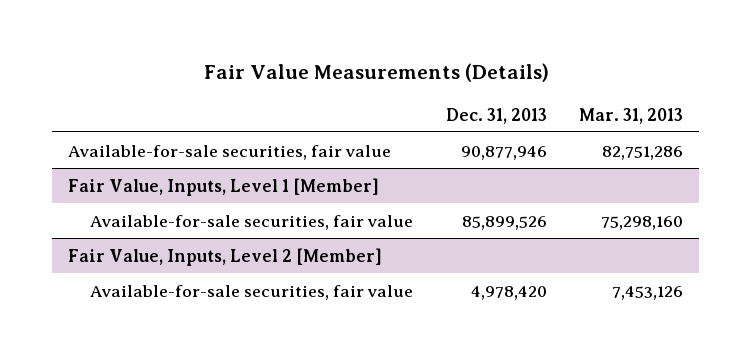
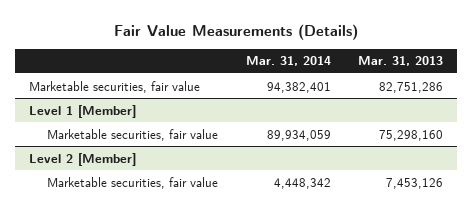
- | Dec. 31, 2013 | Mar. 31, 2013
+ | Mar. 31, 2014 | Mar. 31, 2013
- Available-for-sale securities, fair value | 90,877,946 | 82,751,286
- Fair Value, Inputs, Level 1 [Member]
- Available-for-sale securities, fair value | 85,899,526 | 75,298,160
- Fair Value, Inputs, Level 2 [Member]
- Available-for-sale securities, fair value | 4,978,420 | 7,453,126
+ Marketable securities, fair value | 94,382,401 | 82,751,286
+ Level 1 [Member]
+ Marketable securities, fair value | 89,934,059 | 75,298,160
+ Level 2 [Member]
+ Marketable securities, fair value | 4,448,342 | 7,453,126

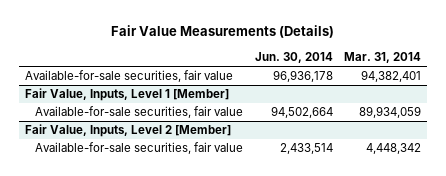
- | Mar. 31, 2014 | Mar. 31, 2013
+ | Jun. 30, 2014 | Mar. 31, 2014
- Marketable securities, fair value | 94,382,401 | 82,751,286
- Level 1 [Member]
- Marketable securities, fair value | 89,934,059 | 75,298,160
- Level 2 [Member]
- Marketable securities, fair value | 4,448,342 | 7,453,126
+ Available-for-sale securities, fair value | 96,936,178 | 94,382,401
+ Fair Value, Inputs, Level 1 [Member]
+ Available-for-sale securities, fair value | 94,502,664 | 89,934,059
+ Fair Value, Inputs, Level 2 [Member]
+ Available-for-sale securities, fair value | 2,433,514 | 4,448,342

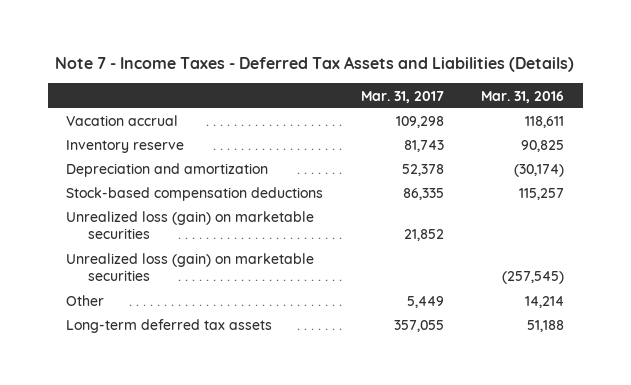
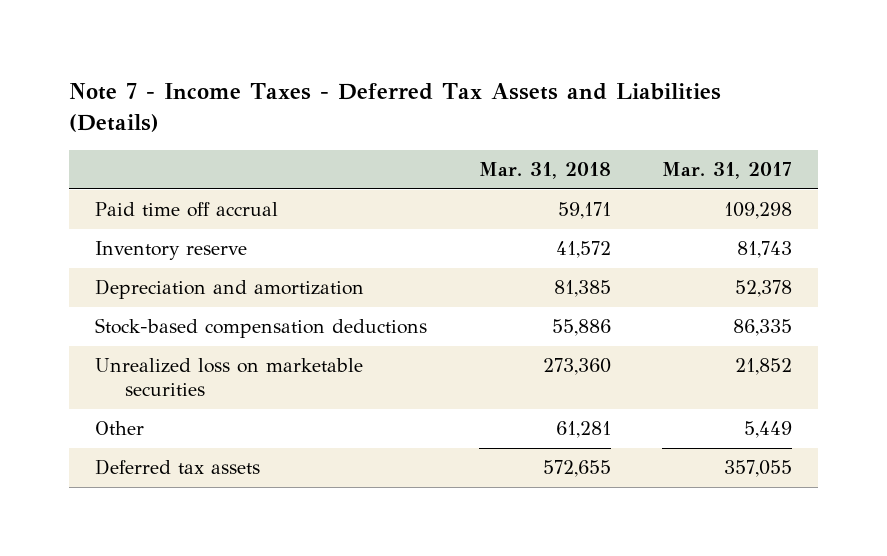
- | Mar. 31, 2017 | Mar. 31, 2016
+ | Mar. 31, 2018 | Mar. 31, 2017
- Vacation accrual | 109,298 | 118,611
+ Paid time off accrual | 59,171 | 109,298
- Unrealized loss (gain) on marketable securities | 21,852 |
- Unrealized loss (gain) on marketable securities | | (257,545)
+ Unrealized loss on marketable securities | 273,360 | 21,852
- Long-term deferred tax assets | 357,055 | 51,188
+ Deferred tax assets | 572,655 | 357,055

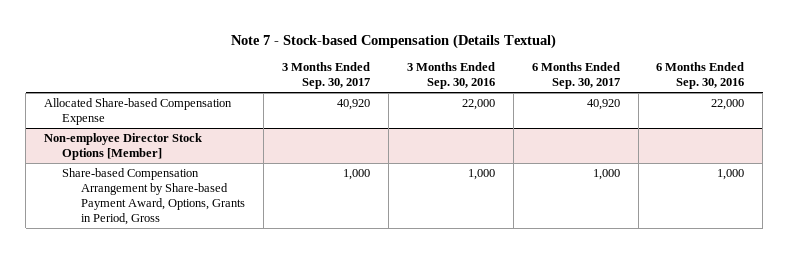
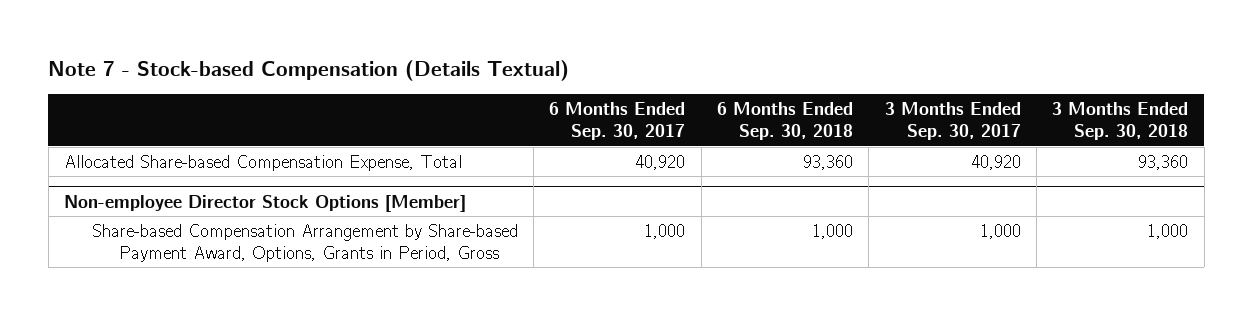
- | 3 Months Ended Sep. 30, 2017 | 3 Months Ended Sep. 30, 2016 | 6 Months Ended Sep. 30, 2017 | 6 Months Ended Sep. 30, 2016
+ | 6 Months Ended Sep. 30, 2017 | 6 Months Ended Sep. 30, 2018 | 3 Months Ended Sep. 30, 2017 | 3 Months Ended Sep. 30, 2018
- Allocated Share-based Compensation Expense | 40,920 | 22,000 | 40,920 | 22,000
+ Allocated Share-based Compensation Expense, Total | 40,920 | 93,360 | 40,920 | 93,360

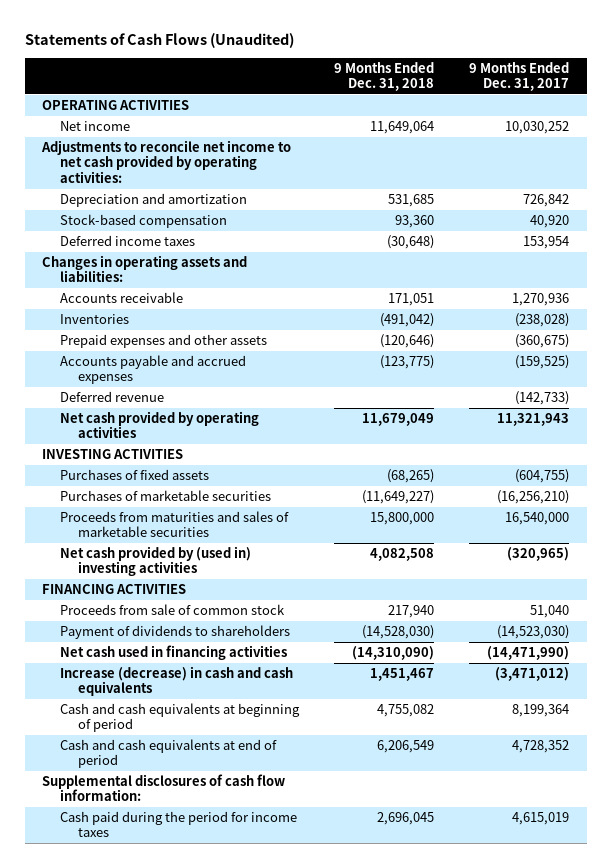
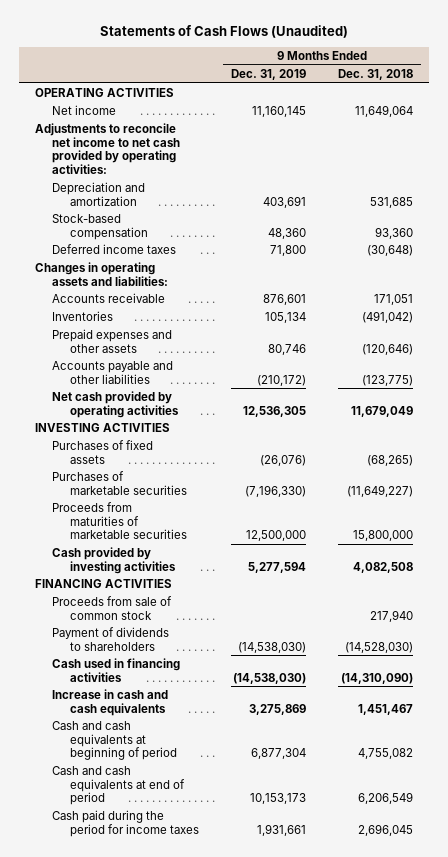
- | 9 Months Ended Dec. 31, 2018 | 9 Months Ended Dec. 31, 2017
+ | 9 Months Ended Dec. 31, 2019 | 9 Months Ended Dec. 31, 2018
- Accounts payable and accrued expenses | (123,775) | (159,525)
- Deferred revenue | | (142,733)
+ Accounts payable and other liabilities | (210,172) | (123,775)
- Proceeds from maturities and sales of marketable securities | 15,800,000 | 16,540,000
- Net cash provided by (used in) investing activities | 4,082,508 | (320,965)
+ Proceeds from maturities of marketable securities | 12,500,000 | 15,800,000
+ Cash provided by investing activities | 5,277,594 | 4,082,508
- Net cash used in financing activities | (14,310,090) | (14,471,990)
- Increase (decrease) in cash and cash equivalents | 1,451,467 | (3,471,012)
+ Cash used in financing activities | (14,538,030) | (14,310,090)
+ Increase in cash and cash equivalents | 3,275,869 | 1,451,467
- Supplemental disclosures of cash flow information:

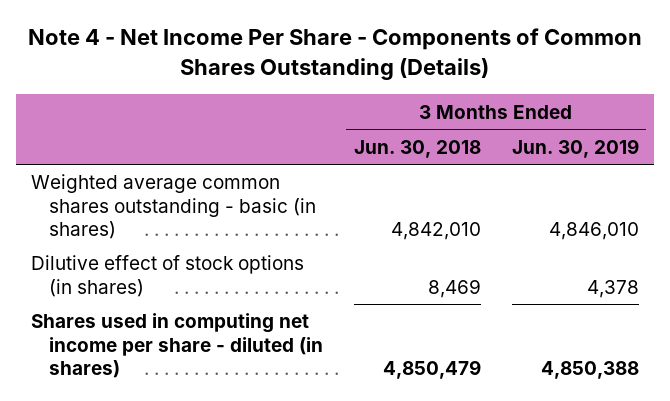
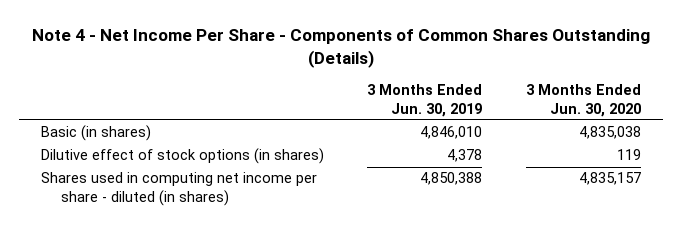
- | 3 Months Ended Jun. 30, 2018 | 3 Months Ended Jun. 30, 2019
+ | 3 Months Ended Jun. 30, 2019 | 3 Months Ended Jun. 30, 2020
- Weighted average common shares outstanding - basic (in shares) | 4,842,010 | 4,846,010
+ Basic (in shares) | 4,846,010 | 4,835,038

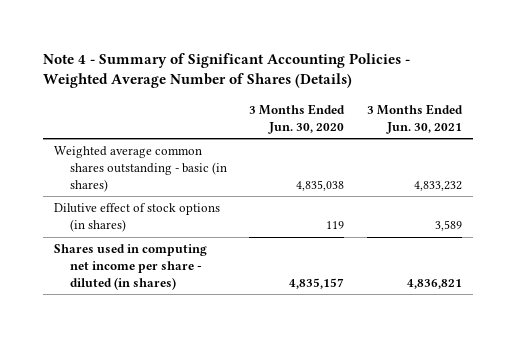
- Note 4 - Net Income Per Share - Components of Common Shares Outstanding (Details)
+ Note 4 - Summary of Significant Accounting Policies - Weighted Average Number of Shares (Details)
- | 3 Months Ended Jun. 30, 2019 | 3 Months Ended Jun. 30, 2020
+ | 3 Months Ended Jun. 30, 2020 | 3 Months Ended Jun. 30, 2021
- Basic (in shares) | 4,846,010 | 4,835,038
+ Weighted average common shares outstanding - basic (in shares) | 4,835,038 | 4,833,232

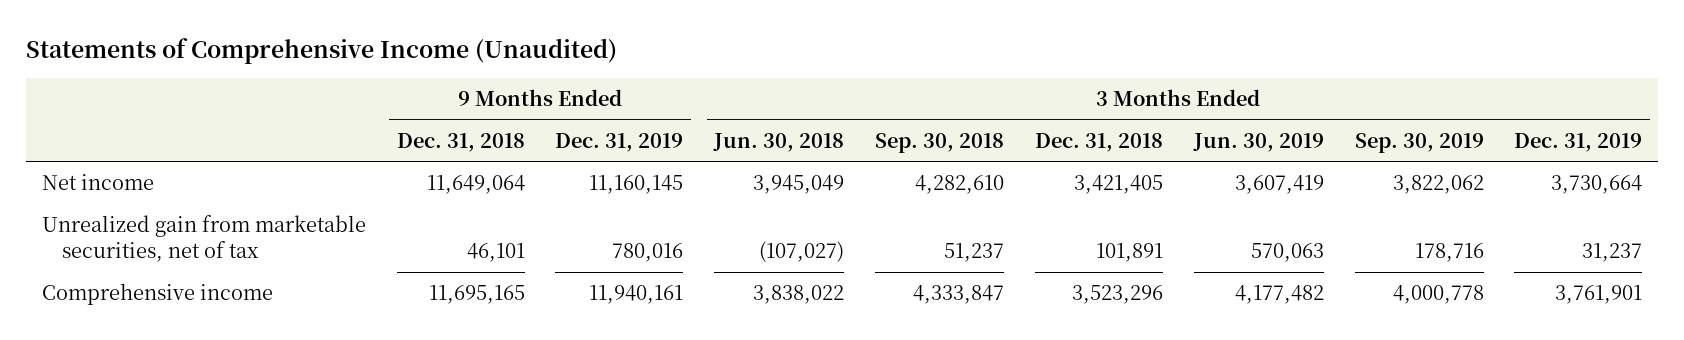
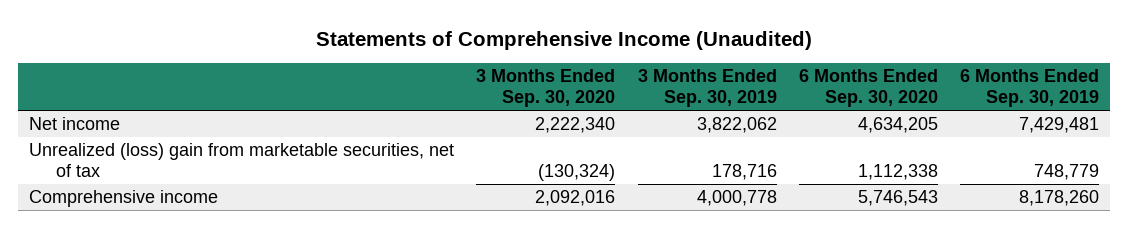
- | 9 Months Ended Dec. 31, 2018 | 9 Months Ended Dec. 31, 2019 | 3 Months Ended Jun. 30, 2018 | 3 Months Ended Sep. 30, 2018 | 3 Months Ended Dec. 31, 2018 | 3 Months Ended Jun. 30, 2019 | 3 Months Ended Sep. 30, 2019 | 3 Months Ended Dec. 31, 2019
+ | 3 Months Ended Sep. 30, 2020 | 3 Months Ended Sep. 30, 2019 | 6 Months Ended Sep. 30, 2020 | 6 Months Ended Sep. 30, 2019
- Unrealized gain from marketable securities, net of tax | 46,101 | 780,016 | (107,027) | 51,237 | 101,891 | 570,063 | 178,716 | 31,237
+ Unrealized (loss) gain from marketable securities, net of tax | (130,324) | 178,716 | 1,112,338 | 748,779

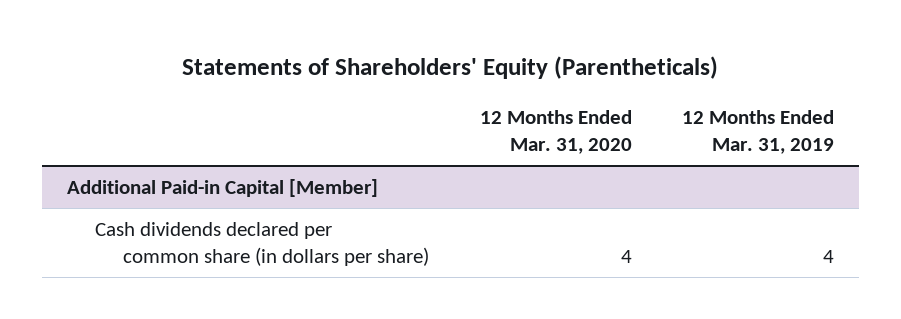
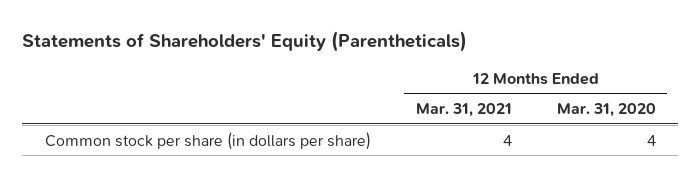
- | 12 Months Ended Mar. 31, 2020 | 12 Months Ended Mar. 31, 2019
+ | 12 Months Ended Mar. 31, 2021 | 12 Months Ended Mar. 31, 2020
- Additional Paid-in Capital [Member]
- Cash dividends declared per common share (in dollars per share) | 4 | 4
+ Common stock per share (in dollars per share) | 4 | 4

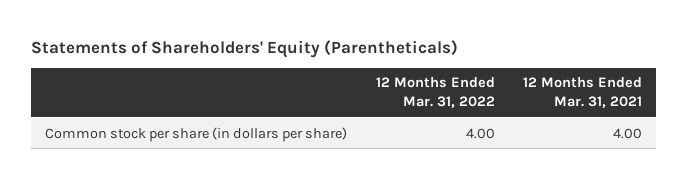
- | 12 Months Ended Mar. 31, 2021 | 12 Months Ended Mar. 31, 2020
+ | 12 Months Ended Mar. 31, 2022 | 12 Months Ended Mar. 31, 2021
- Common stock per share (in dollars per share) | 4 | 4
+ Common stock per share (in dollars per share) | 4.00 | 4.00

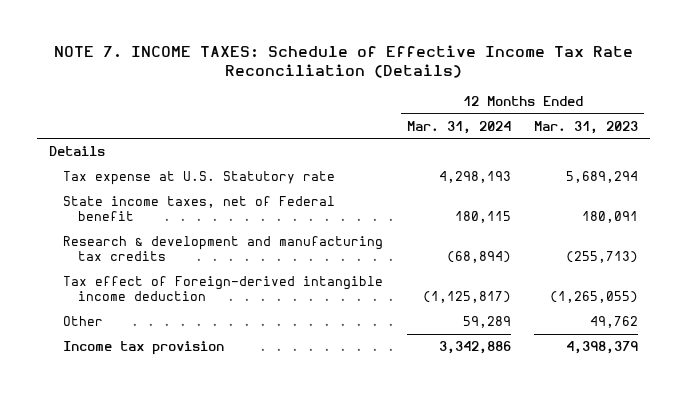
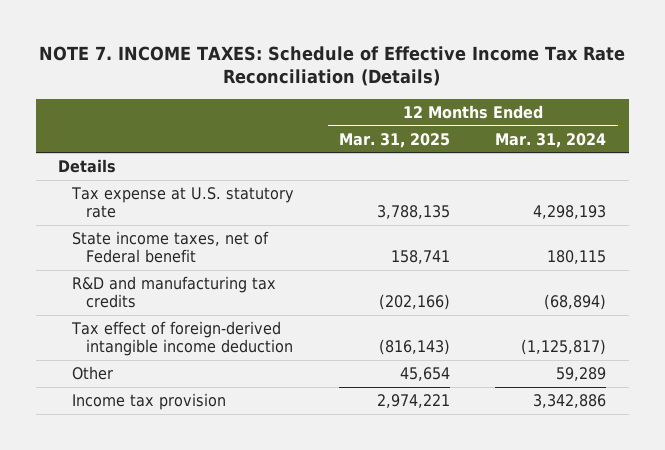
- | 12 Months Ended Mar. 31, 2024 | 12 Months Ended Mar. 31, 2023
+ | 12 Months Ended Mar. 31, 2025 | 12 Months Ended Mar. 31, 2024
- Tax expense at U.S. Statutory rate | 4,298,193 | 5,689,294
+ Tax expense at U.S. statutory rate | 3,788,135 | 4,298,193
- Research & development and manufacturing tax credits | (68,894) | (255,713)
- Tax effect of Foreign-derived intangible income deduction | (1,125,817) | (1,265,055)
+ R&D and manufacturing tax credits | (202,166) | (68,894)
+ Tax effect of foreign-derived intangible income deduction | (816,143) | (1,125,817)

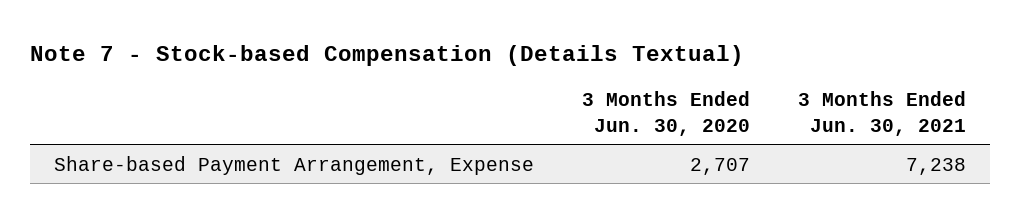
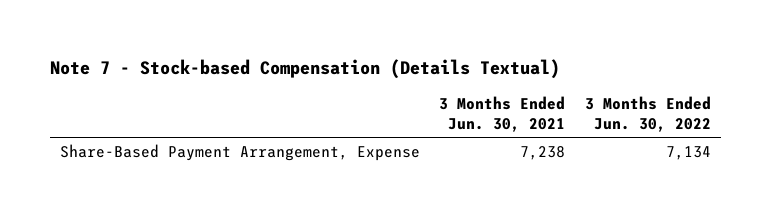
- | 3 Months Ended Jun. 30, 2020 | 3 Months Ended Jun. 30, 2021
+ | 3 Months Ended Jun. 30, 2021 | 3 Months Ended Jun. 30, 2022
- Share-based Payment Arrangement, Expense | 2,707 | 7,238
+ Share-Based Payment Arrangement, Expense | 7,238 | 7,134

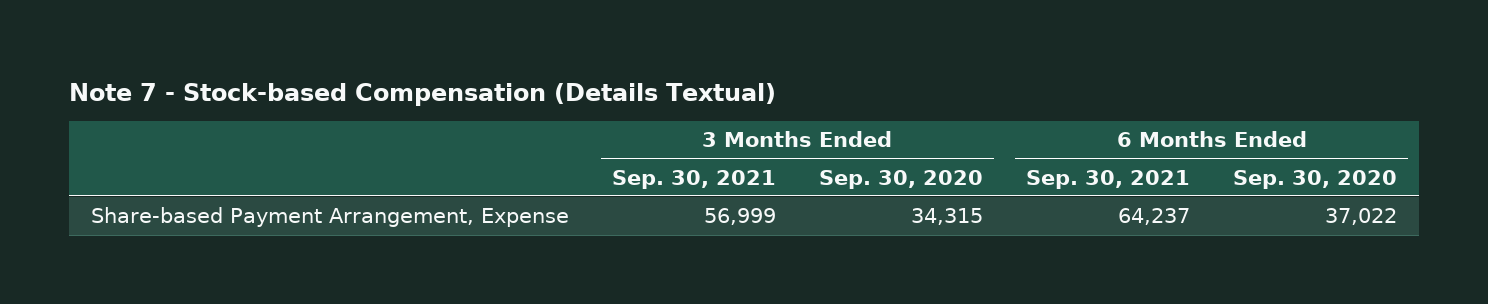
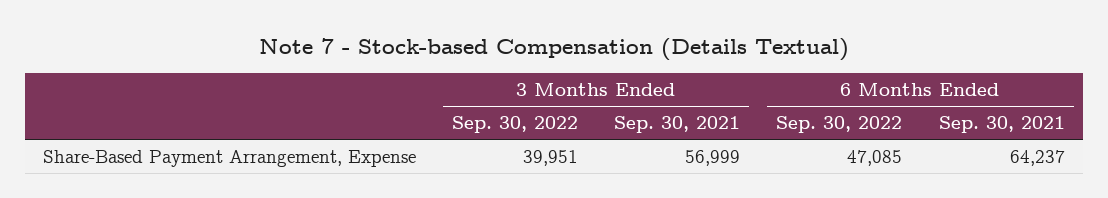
- | 3 Months Ended Sep. 30, 2021 | 3 Months Ended Sep. 30, 2020 | 6 Months Ended Sep. 30, 2021 | 6 Months Ended Sep. 30, 2020
+ | 3 Months Ended Sep. 30, 2022 | 3 Months Ended Sep. 30, 2021 | 6 Months Ended Sep. 30, 2022 | 6 Months Ended Sep. 30, 2021
- Share-based Payment Arrangement, Expense | 56,999 | 34,315 | 64,237 | 37,022
+ Share-Based Payment Arrangement, Expense | 39,951 | 56,999 | 47,085 | 64,237

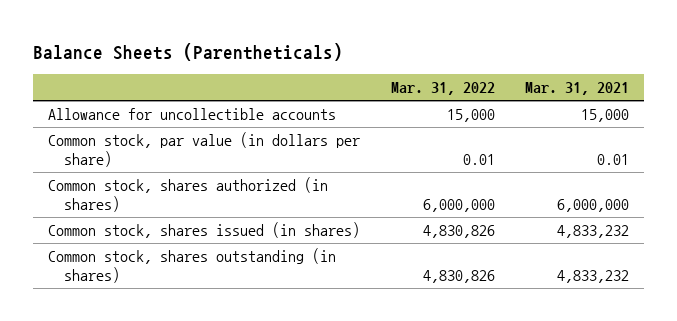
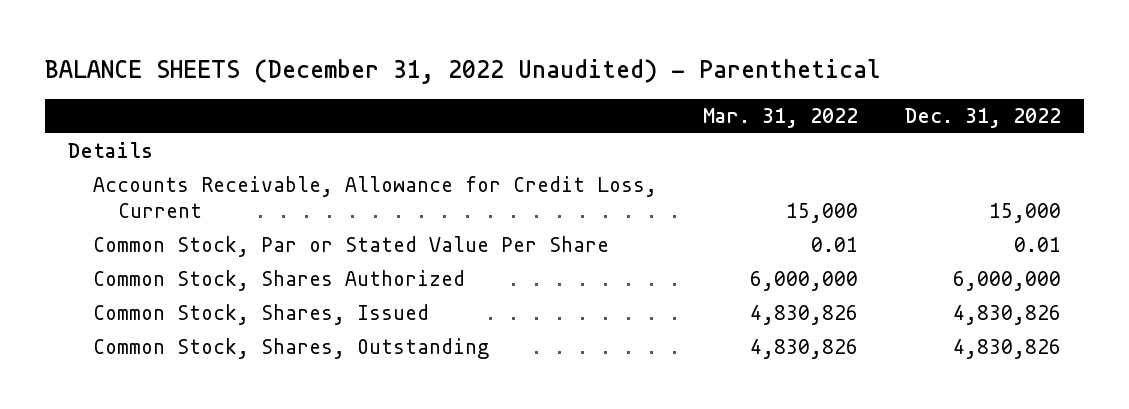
- Balance Sheets (Parentheticals)
+ BALANCE SHEETS (December 31, 2022 Unaudited) - Parenthetical
- | Mar. 31, 2022 | Mar. 31, 2021
+ | Mar. 31, 2022 | Dec. 31, 2022
- Allowance for uncollectible accounts | 15,000 | 15,000
- Common stock, par value (in dollars per share) | 0.01 | 0.01
- Common stock, shares authorized (in shares) | 6,000,000 | 6,000,000
- Common stock, shares issued (in shares) | 4,830,826 | 4,833,232
- Common stock, shares outstanding (in shares) | 4,830,826 | 4,833,232
+ Details
+ Accounts Receivable, Allowance for Credit Loss, Current | 15,000 | 15,000
+ Common Stock, Par or Stated Value Per Share | 0.01 | 0.01
+ Common Stock, Shares Authorized | 6,000,000 | 6,000,000
+ Common Stock, Shares, Issued | 4,830,826 | 4,830,826
+ Common Stock, Shares, Outstanding | 4,830,826 | 4,830,826

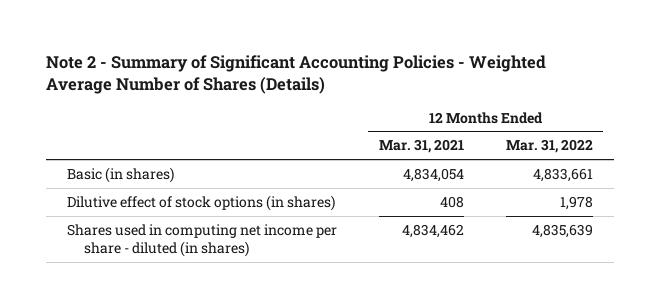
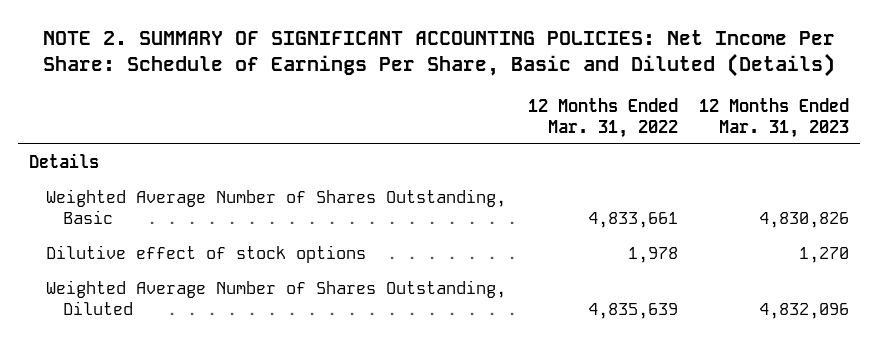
- Note 2 - Summary of Significant Accounting Policies - Weighted Average Number of Shares (Details)
+ NOTE 2. SUMMARY OF SIGNIFICANT ACCOUNTING POLICIES: Net Income Per Share: Schedule of Earnings Per Share, Basic and Diluted (Details)
- | 12 Months Ended Mar. 31, 2021 | 12 Months Ended Mar. 31, 2022
+ | 12 Months Ended Mar. 31, 2022 | 12 Months Ended Mar. 31, 2023
- Basic (in shares) | 4,834,054 | 4,833,661
- Dilutive effect of stock options (in shares) | 408 | 1,978
- Shares used in computing net income per share - diluted (in shares) | 4,834,462 | 4,835,639
+ Details
+ Weighted Average Number of Shares Outstanding, Basic | 4,833,661 | 4,830,826
+ Dilutive effect of stock options | 1,978 | 1,270
+ Weighted Average Number of Shares Outstanding, Diluted | 4,835,639 | 4,832,096

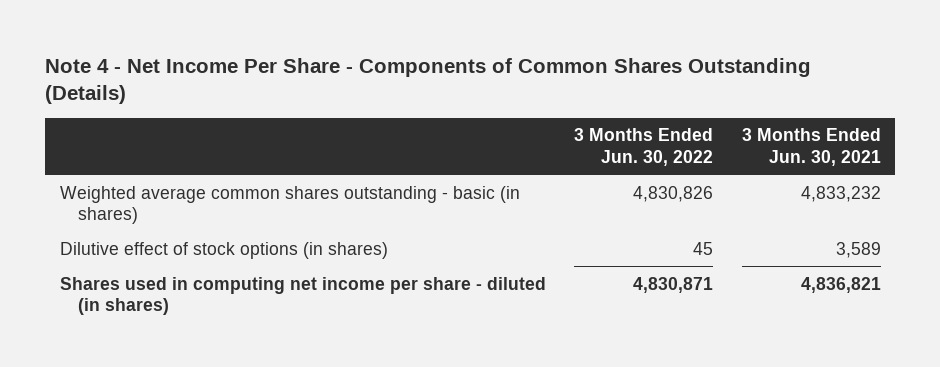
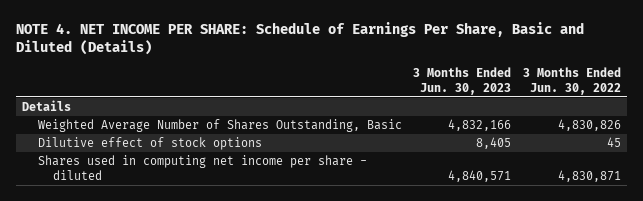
- Note 4 - Net Income Per Share - Components of Common Shares Outstanding (Details)
+ NOTE 4. NET INCOME PER SHARE: Schedule of Earnings Per Share, Basic and Diluted (Details)
- | 3 Months Ended Jun. 30, 2022 | 3 Months Ended Jun. 30, 2021
+ | 3 Months Ended Jun. 30, 2023 | 3 Months Ended Jun. 30, 2022
- Weighted average common shares outstanding - basic (in shares) | 4,830,826 | 4,833,232
- Dilutive effect of stock options (in shares) | 45 | 3,589
- Shares used in computing net income per share - diluted (in shares) | 4,830,871 | 4,836,821
+ Details
+ Weighted Average Number of Shares Outstanding, Basic | 4,832,166 | 4,830,826
+ Dilutive effect of stock options | 8,405 | 45
+ Shares used in computing net income per share - diluted | 4,840,571 | 4,830,871

